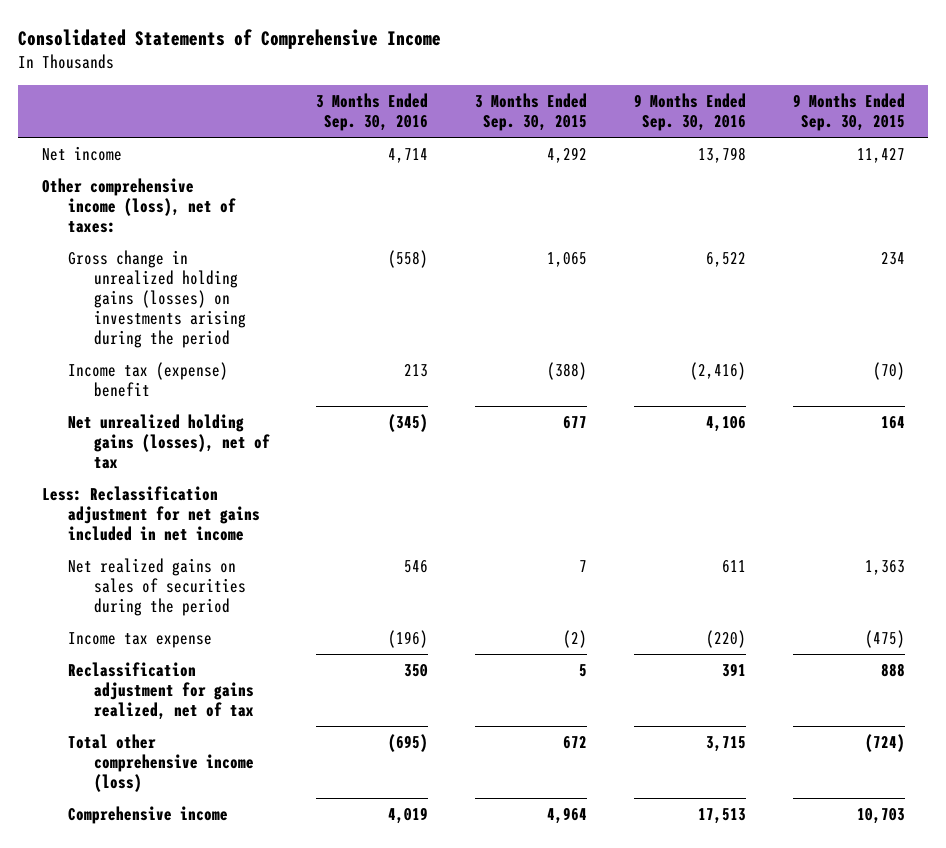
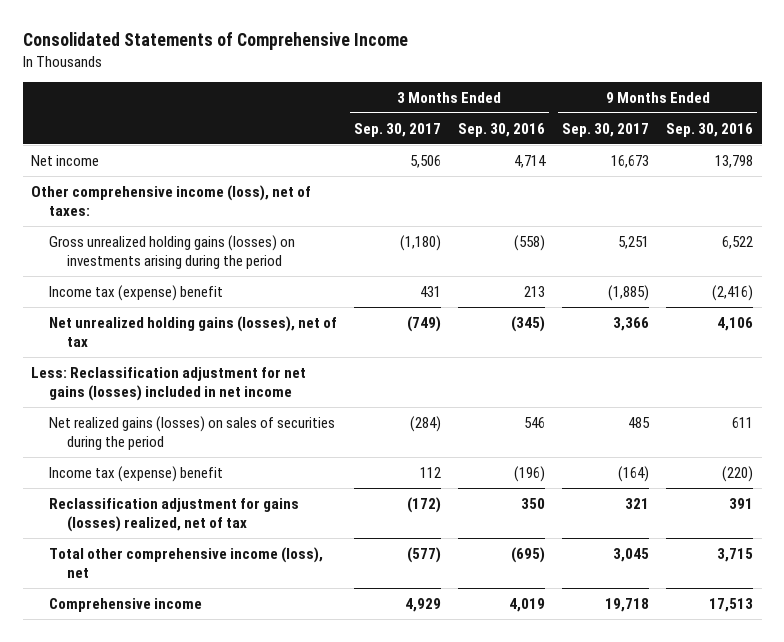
- | 3 Months Ended Sep. 30, 2016 | 3 Months Ended Sep. 30, 2015 | 9 Months Ended Sep. 30, 2016 | 9 Months Ended Sep. 30, 2015
+ | 3 Months Ended Sep. 30, 2017 | 3 Months Ended Sep. 30, 2016 | 9 Months Ended Sep. 30, 2017 | 9 Months Ended Sep. 30, 2016
- Gross change in unrealized holding gains (losses) on investments arising during the period | (558) | 1,065 | 6,522 | 234
+ Gross unrealized holding gains (losses) on investments arising during the period | (1,180) | (558) | 5,251 | 6,522
- Less: Reclassification adjustment for net gains included in net income
- Net realized gains on sales of securities during the period | 546 | 7 | 611 | 1,363
- Income tax expense | (196) | (2) | (220) | (475)
- Reclassification adjustment for gains realized, net of tax | 350 | 5 | 391 | 888
- Total other comprehensive income (loss) | (695) | 672 | 3,715 | (724)
+ Less: Reclassification adjustment for net gains (losses) included in net income
+ Net realized gains (losses) on sales of securities during the period | (284) | 546 | 485 | 611
+ Income tax (expense) benefit | 112 | (196) | (164) | (220)
+ Reclassification adjustment for gains (losses) realized, net of tax | (172) | 350 | 321 | 391
+ Total other comprehensive income (loss), net | (577) | (695) | 3,045 | 3,715

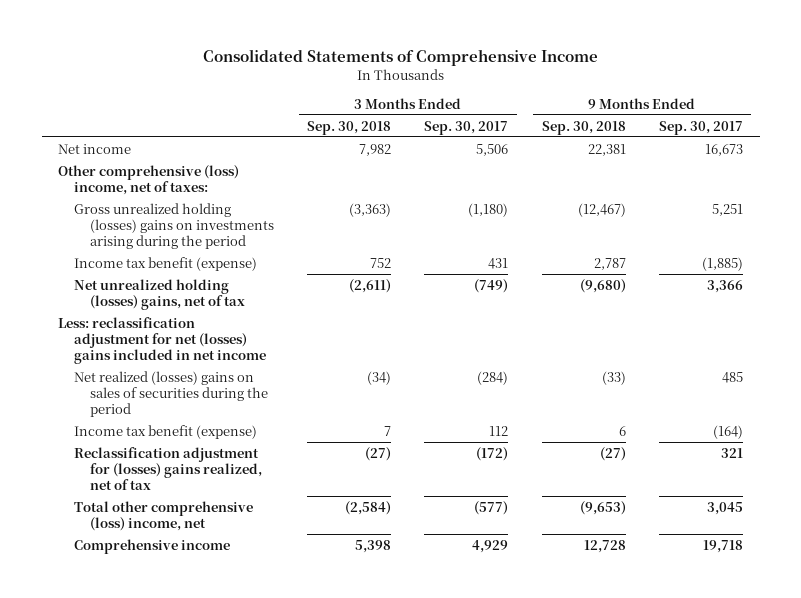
- | 3 Months Ended Sep. 30, 2017 | 3 Months Ended Sep. 30, 2016 | 9 Months Ended Sep. 30, 2017 | 9 Months Ended Sep. 30, 2016
+ | 3 Months Ended Sep. 30, 2018 | 3 Months Ended Sep. 30, 2017 | 9 Months Ended Sep. 30, 2018 | 9 Months Ended Sep. 30, 2017
- Other comprehensive income (loss), net of taxes:
- Gross unrealized holding gains (losses) on investments arising during the period | (1,180) | (558) | 5,251 | 6,522
- Income tax (expense) benefit | 431 | 213 | (1,885) | (2,416)
- Net unrealized holding gains (losses), net of tax | (749) | (345) | 3,366 | 4,106
- Less: Reclassification adjustment for net gains (losses) included in net income
- Net realized gains (losses) on sales of securities during the period | (284) | 546 | 485 | 611
- Income tax (expense) benefit | 112 | (196) | (164) | (220)
- Reclassification adjustment for gains (losses) realized, net of tax | (172) | 350 | 321 | 391
- Total other comprehensive income (loss), net | (577) | (695) | 3,045 | 3,715
+ Other comprehensive (loss) income, net of taxes:
+ Gross unrealized holding (losses) gains on investments arising during the period | (3,363) | (1,180) | (12,467) | 5,251
+ Income tax benefit (expense) | 752 | 431 | 2,787 | (1,885)
+ Net unrealized holding (losses) gains, net of tax | (2,611) | (749) | (9,680) | 3,366
+ Less: reclassification adjustment for net (losses) gains included in net income
+ Net realized (losses) gains on sales of securities during the period | (34) | (284) | (33) | 485
+ Income tax benefit (expense) | 7 | 112 | 6 | (164)
+ Reclassification adjustment for (losses) gains realized, net of tax | (27) | (172) | (27) | 321
+ Total other comprehensive (loss) income, net | (2,584) | (577) | (9,653) | 3,045

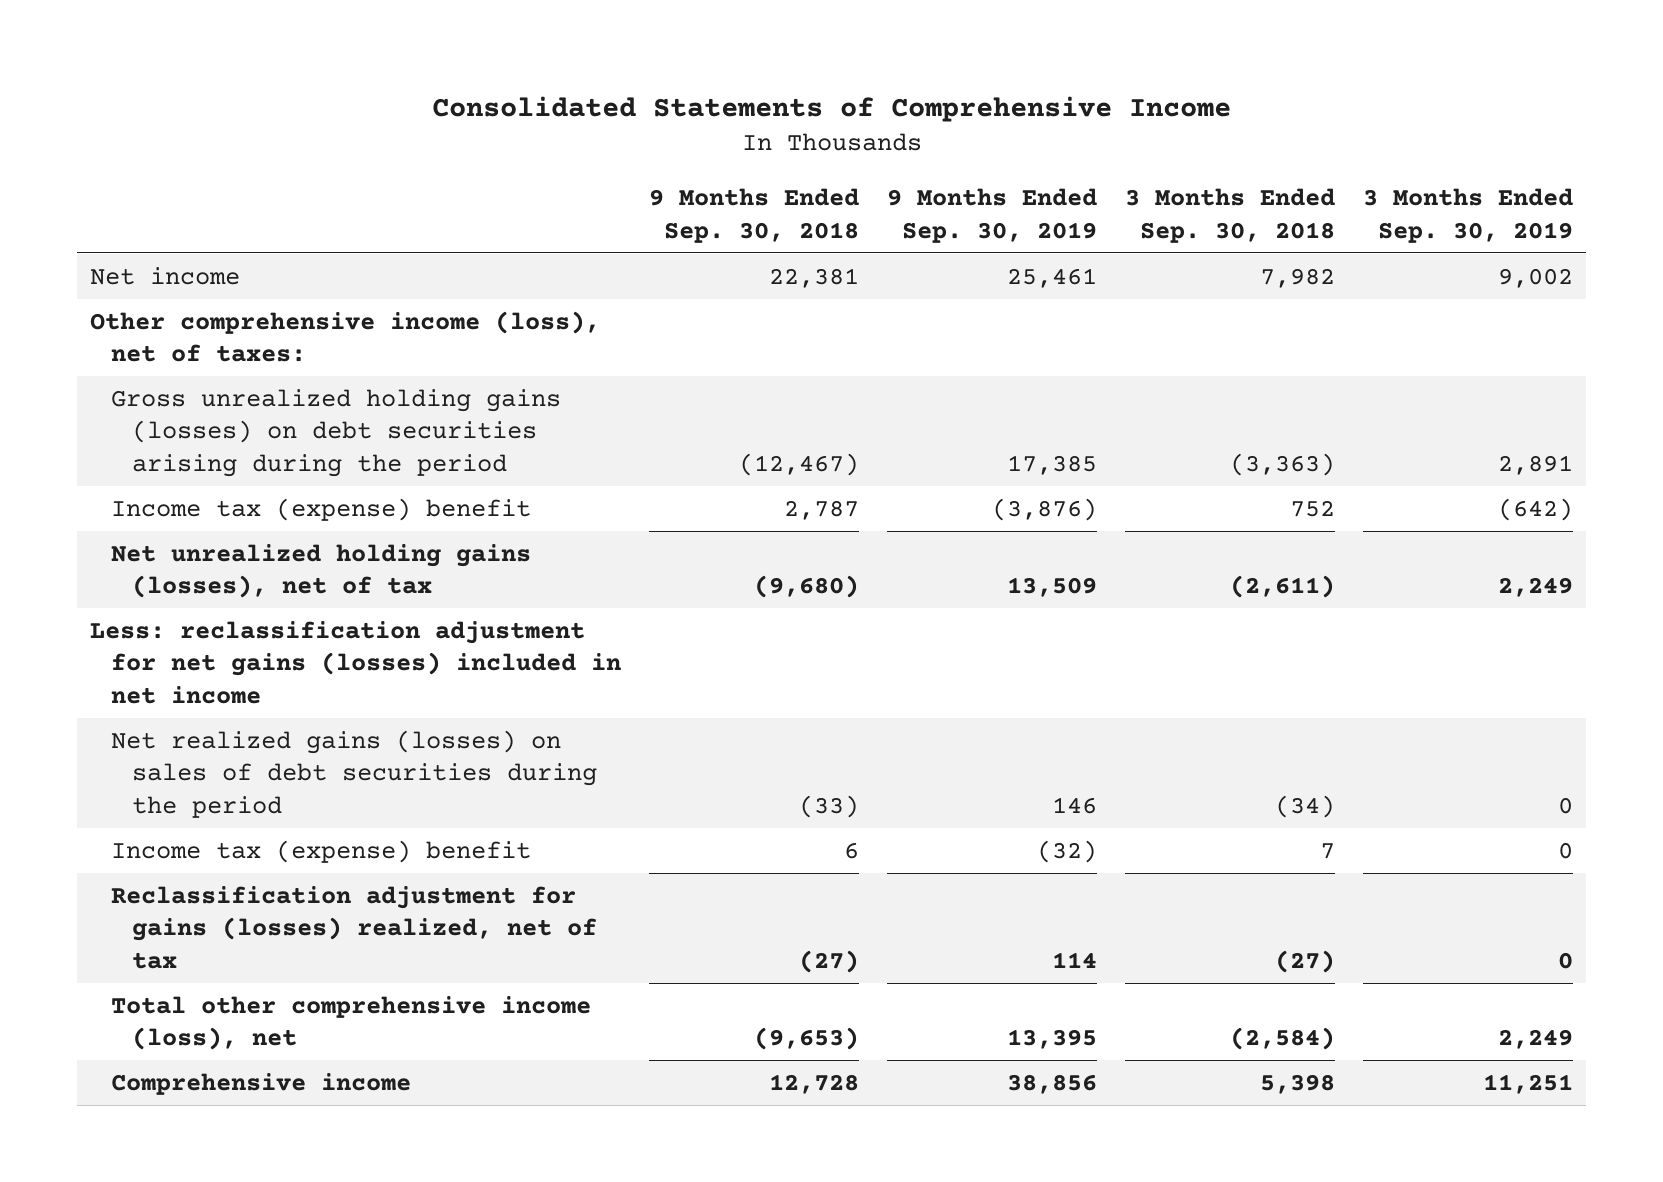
- | 3 Months Ended Sep. 30, 2018 | 3 Months Ended Sep. 30, 2017 | 9 Months Ended Sep. 30, 2018 | 9 Months Ended Sep. 30, 2017
+ | 9 Months Ended Sep. 30, 2018 | 9 Months Ended Sep. 30, 2019 | 3 Months Ended Sep. 30, 2018 | 3 Months Ended Sep. 30, 2019
- Other comprehensive (loss) income, net of taxes:
- Gross unrealized holding (losses) gains on investments arising during the period | (3,363) | (1,180) | (12,467) | 5,251
- Income tax benefit (expense) | 752 | 431 | 2,787 | (1,885)
- Net unrealized holding (losses) gains, net of tax | (2,611) | (749) | (9,680) | 3,366
- Less: reclassification adjustment for net (losses) gains included in net income
- Net realized (losses) gains on sales of securities during the period | (34) | (284) | (33) | 485
- Income tax benefit (expense) | 7 | 112 | 6 | (164)
- Reclassification adjustment for (losses) gains realized, net of tax | (27) | (172) | (27) | 321
- Total other comprehensive (loss) income, net | (2,584) | (577) | (9,653) | 3,045
+ Other comprehensive income (loss), net of taxes:
+ Gross unrealized holding gains (losses) on debt securities arising during the period | (12,467) | 17,385 | (3,363) | 2,891
+ Income tax (expense) benefit | 2,787 | (3,876) | 752 | (642)
+ Net unrealized holding gains (losses), net of tax | (9,680) | 13,509 | (2,611) | 2,249
+ Less: reclassification adjustment for net gains (losses) included in net income
+ Net realized gains (losses) on sales of debt securities during the period | (33) | 146 | (34) | 0
+ Income tax (expense) benefit | 6 | (32) | 7 | 0
+ Reclassification adjustment for gains (losses) realized, net of tax | (27) | 114 | (27) | 0
+ Total other comprehensive income (loss), net | (9,653) | 13,395 | (2,584) | 2,249

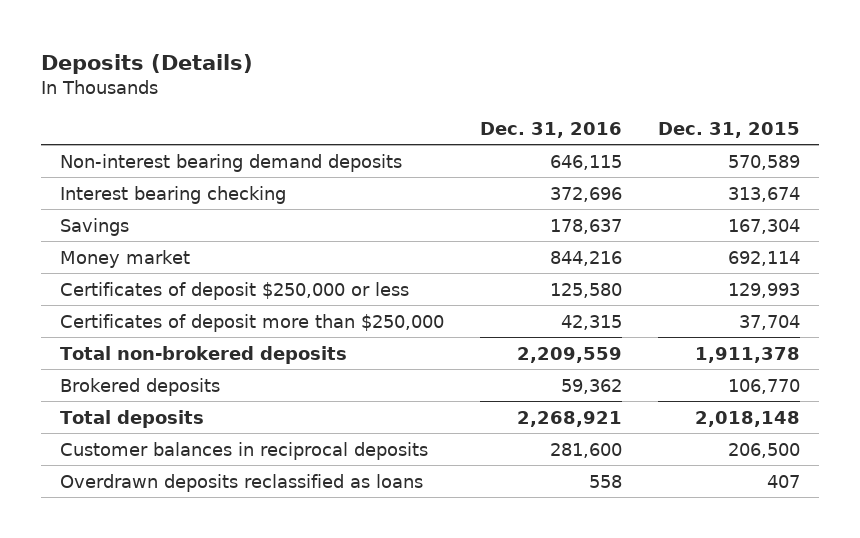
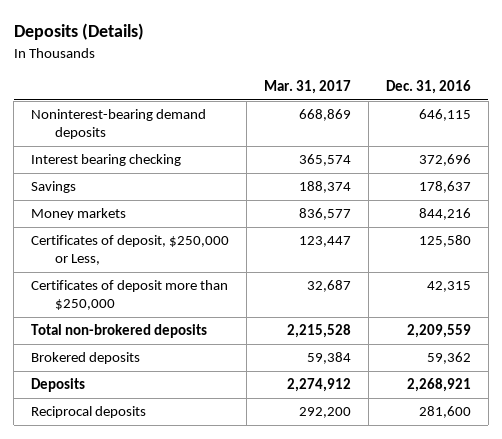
- | Dec. 31, 2016 | Dec. 31, 2015
+ | Mar. 31, 2017 | Dec. 31, 2016
- Non-interest bearing demand deposits | 646,115 | 570,589
+ Noninterest-bearing demand deposits | 668,869 | 646,115
- Money market | 844,216 | 692,114
- Certificates of deposit $250,000 or less | 125,580 | 129,993
+ Money markets | 836,577 | 844,216
+ Certificates of deposit, $250,000 or Less, | 123,447 | 125,580
- Total deposits | 2,268,921 | 2,018,148
- Customer balances in reciprocal deposits | 281,600 | 206,500
- Overdrawn deposits reclassified as loans | 558 | 407
+ Deposits | 2,274,912 | 2,268,921
+ Reciprocal deposits | 292,200 | 281,600

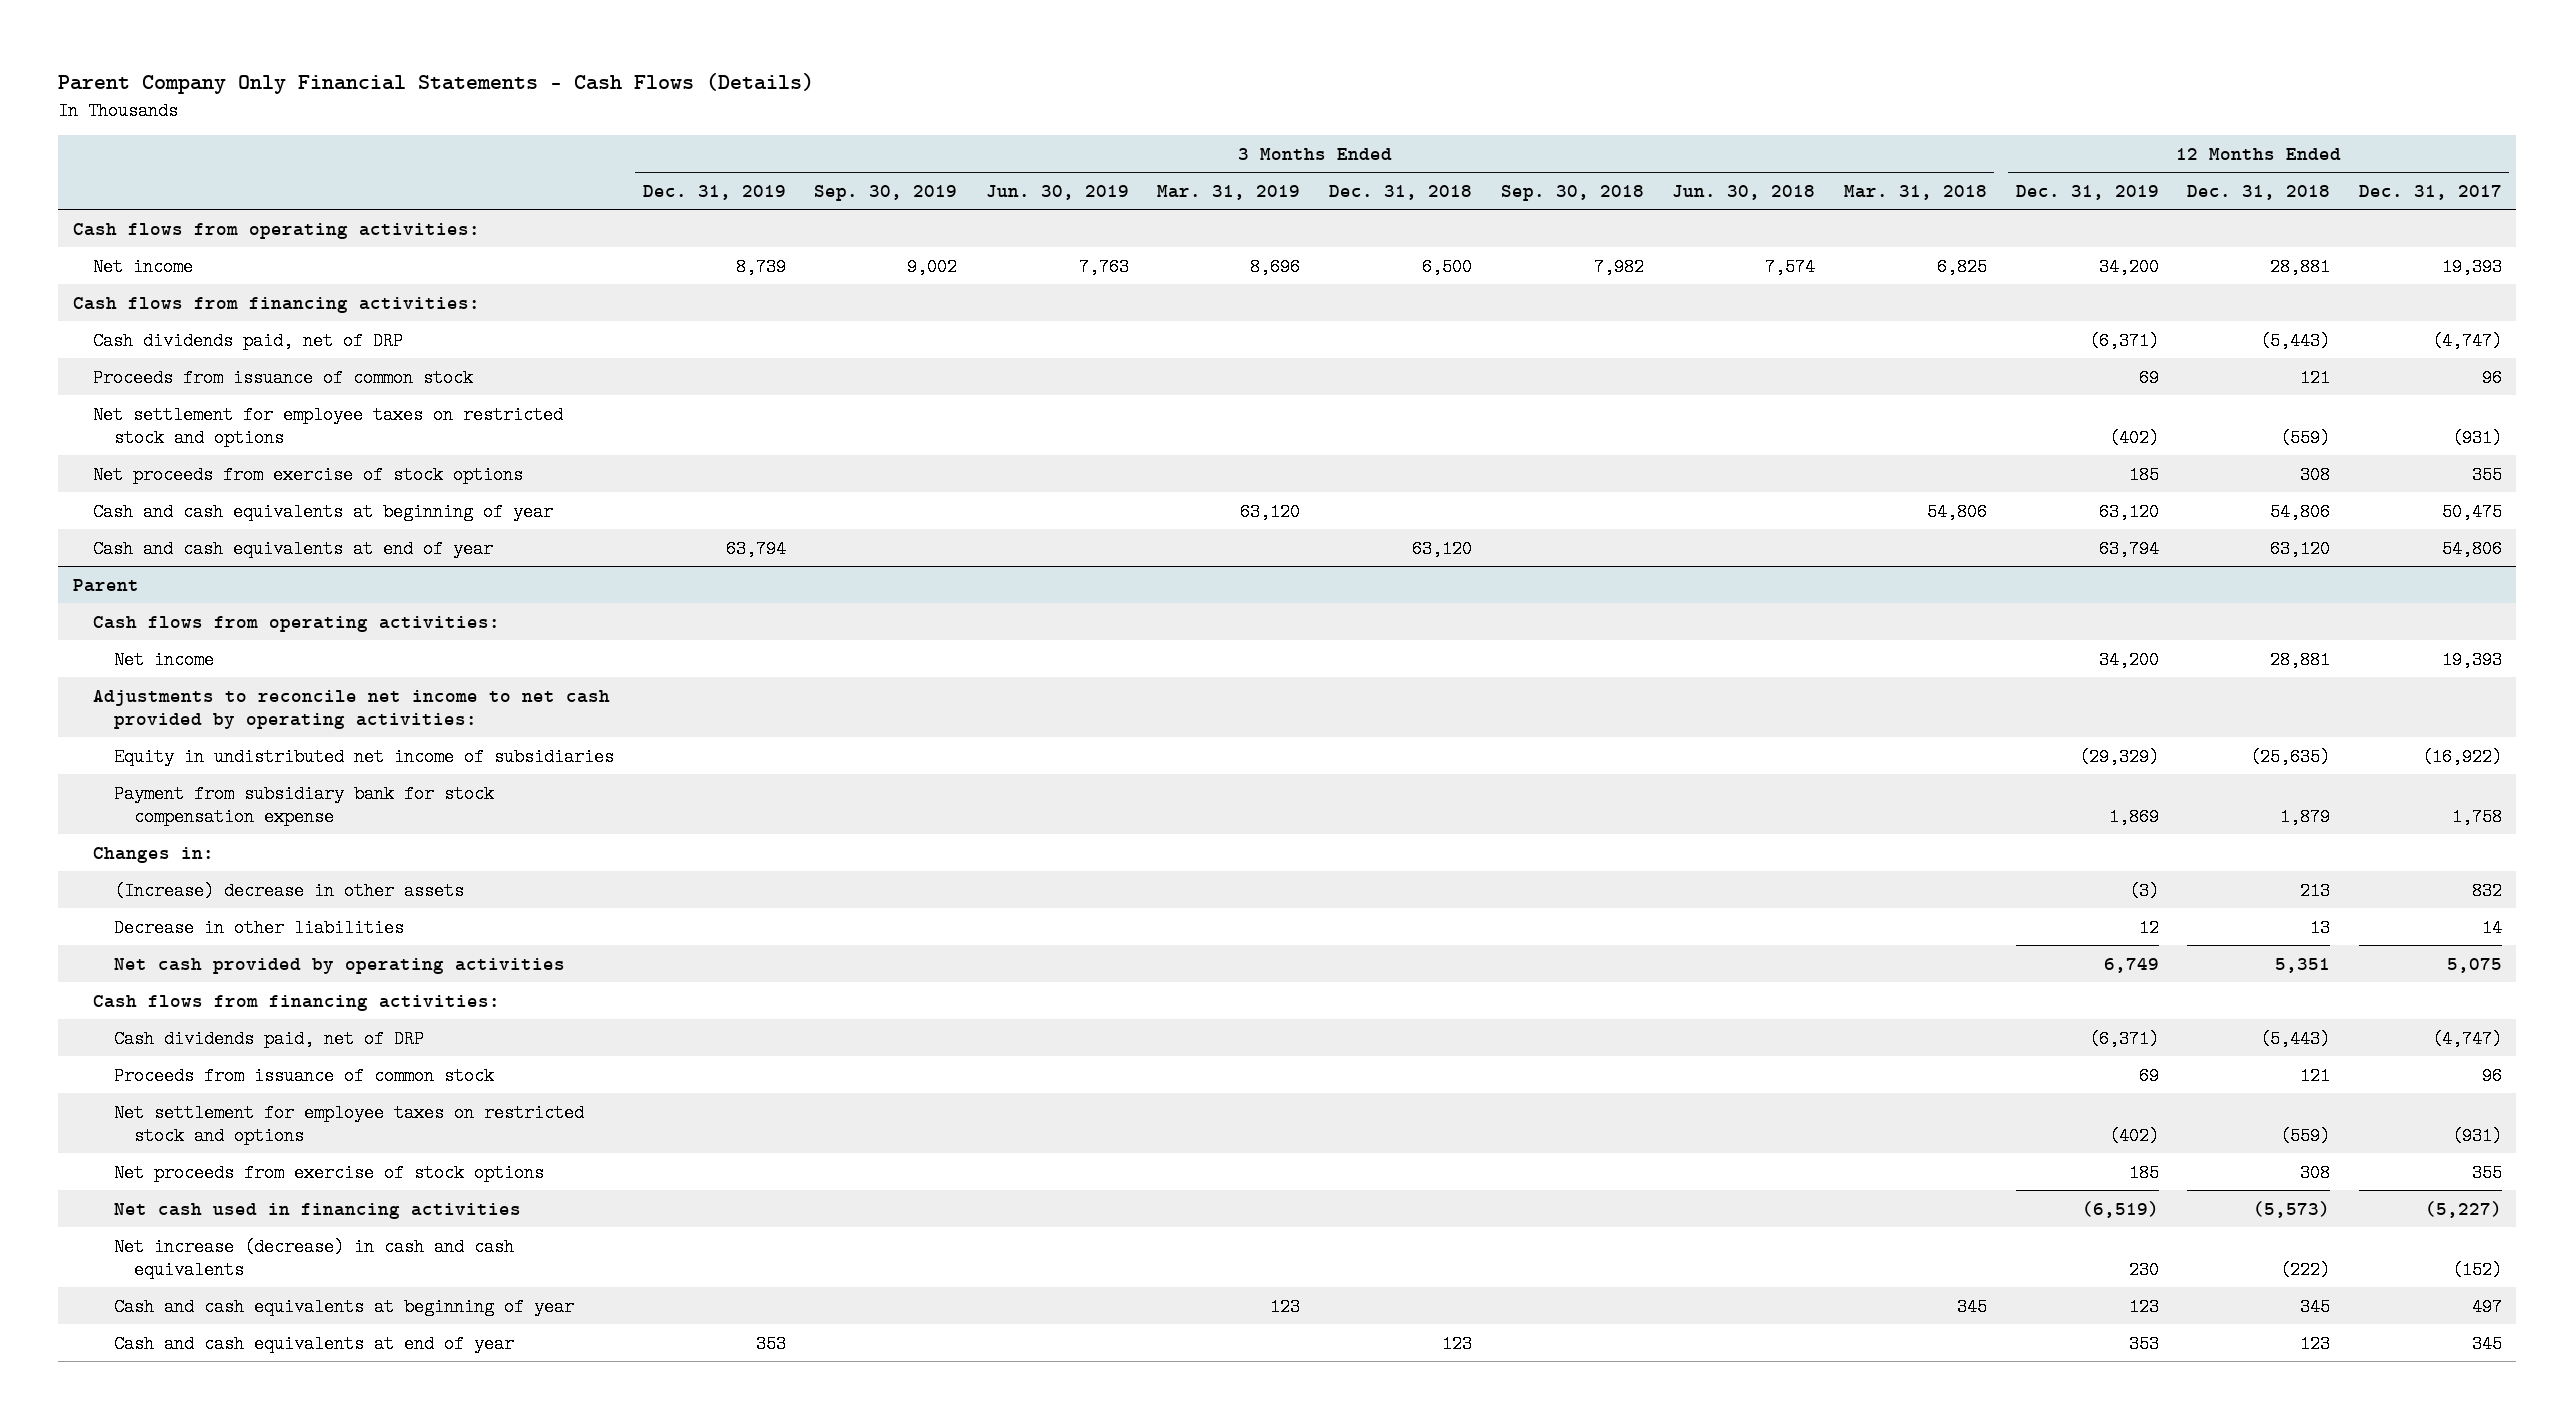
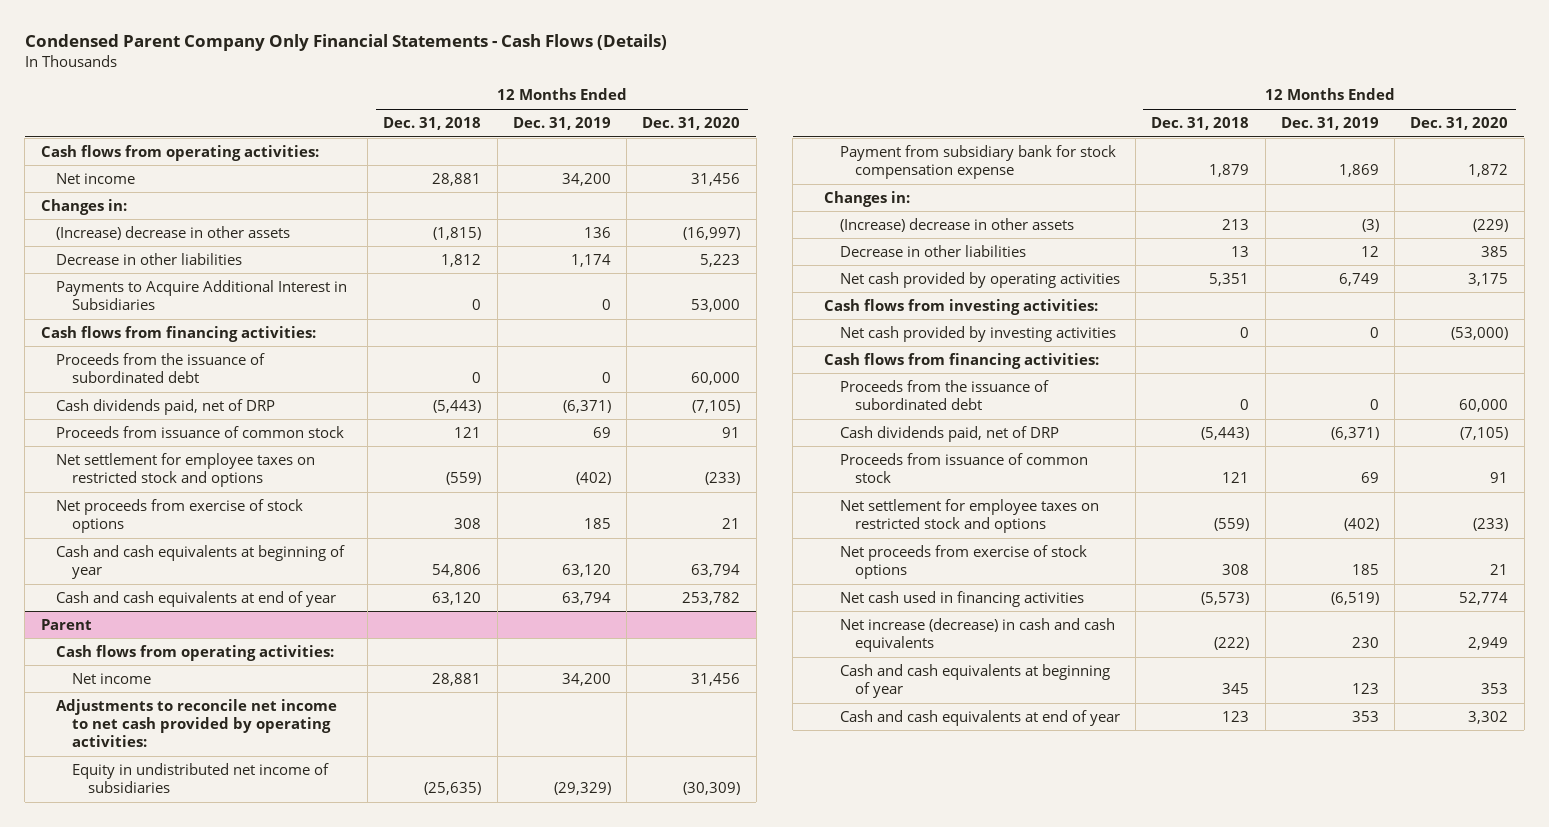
- Parent Company Only Financial Statements - Cash Flows (Details)
+ Condensed Parent Company Only Financial Statements - Cash Flows (Details)
- | 3 Months Ended Dec. 31, 2019 | 3 Months Ended Sep. 30, 2019 | 3 Months Ended Jun. 30, 2019 | 3 Months Ended Mar. 31, 2019 | 3 Months Ended Dec. 31, 2018 | 3 Months Ended Sep. 30, 2018 | 3 Months Ended Jun. 30, 2018 | 3 Months Ended Mar. 31, 2018 | 12 Months Ended Dec. 31, 2019 | 12 Months Ended Dec. 31, 2018 | 12 Months Ended Dec. 31, 2017
+ | 12 Months Ended Dec. 31, 2018 | 12 Months Ended Dec. 31, 2019 | 12 Months Ended Dec. 31, 2020
+ Changes in:
+ (Increase) decrease in other assets | (1,815) | 136 | (16,997)
+ Decrease in other liabilities | 1,812 | 1,174 | 5,223
+ Payments to Acquire Additional Interest in Subsidiaries | 0 | 0 | 53,000
+ Proceeds from the issuance of subordinated debt | 0 | 0 | 60,000
@ Parent
+ Cash flows from investing activities:
+ Net cash provided by investing activities | 0 | 0 | (53,000)
+ Proceeds from the issuance of subordinated debt | 0 | 0 | 60,000

